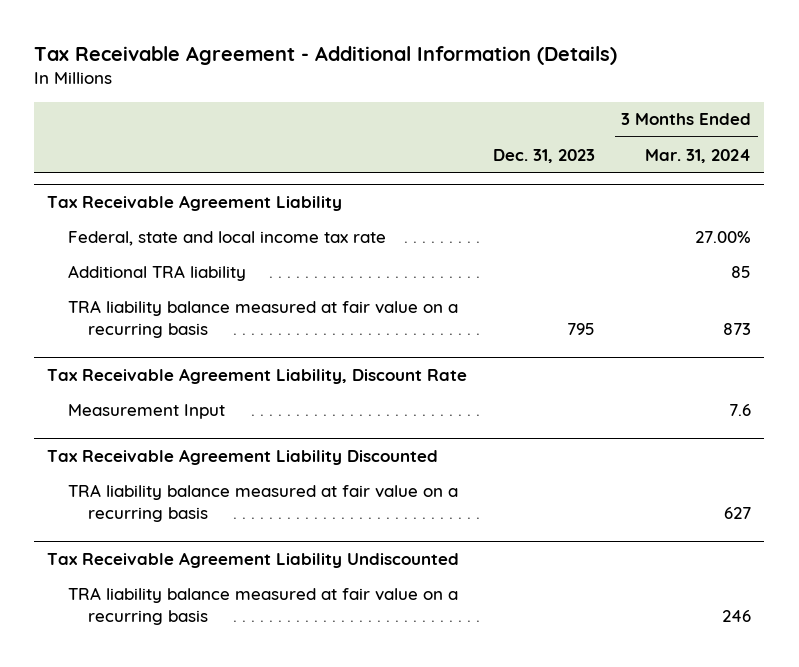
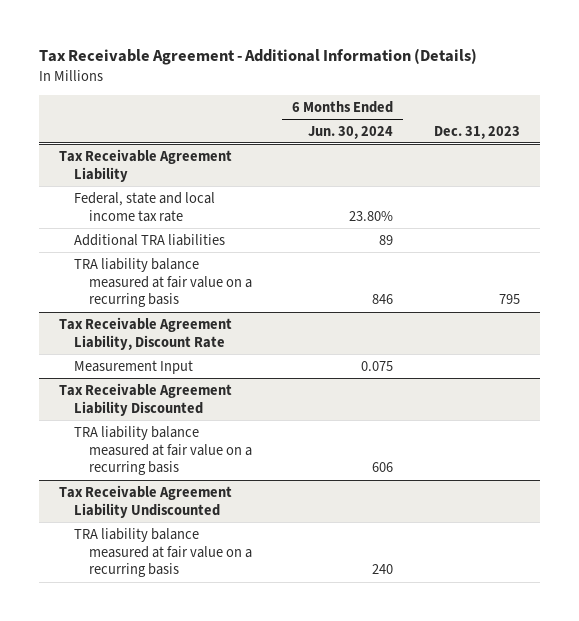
- | Dec. 31, 2023 | 3 Months Ended Mar. 31, 2024
+ | 6 Months Ended Jun. 30, 2024 | Dec. 31, 2023
@ Tax Receivable Agreement Liability
- Additional TRA liability | | 85
+ Additional TRA liabilities | 89 |

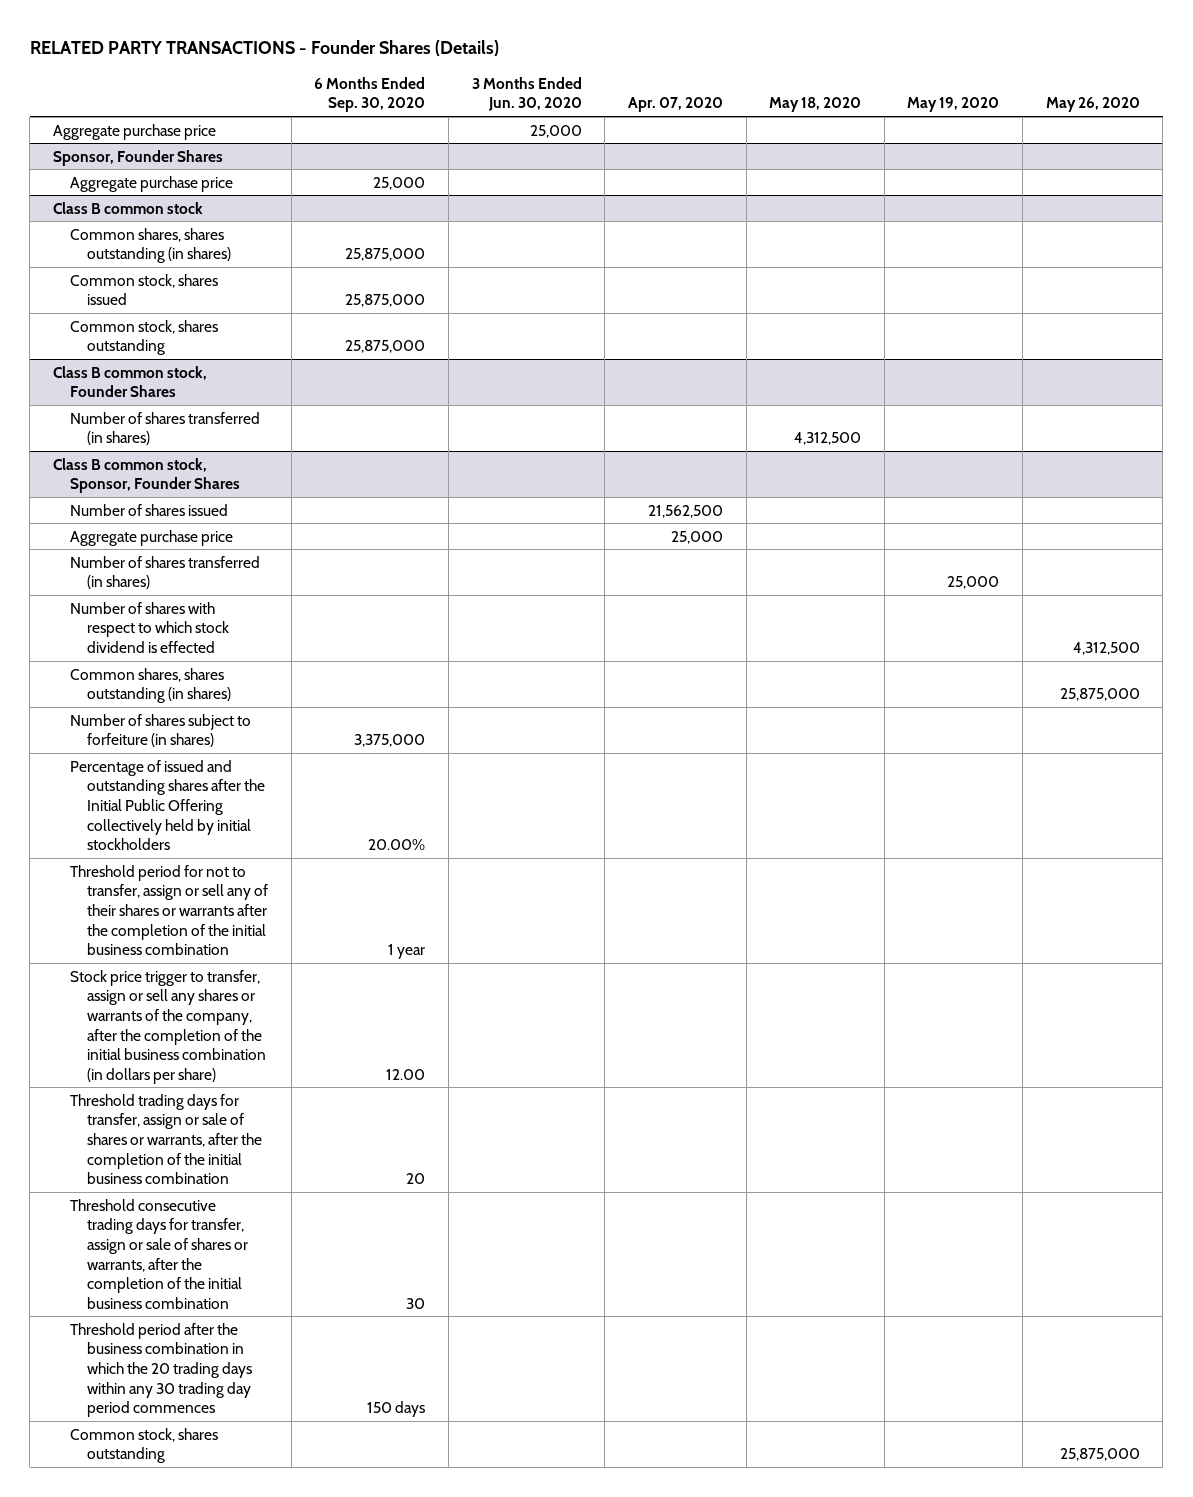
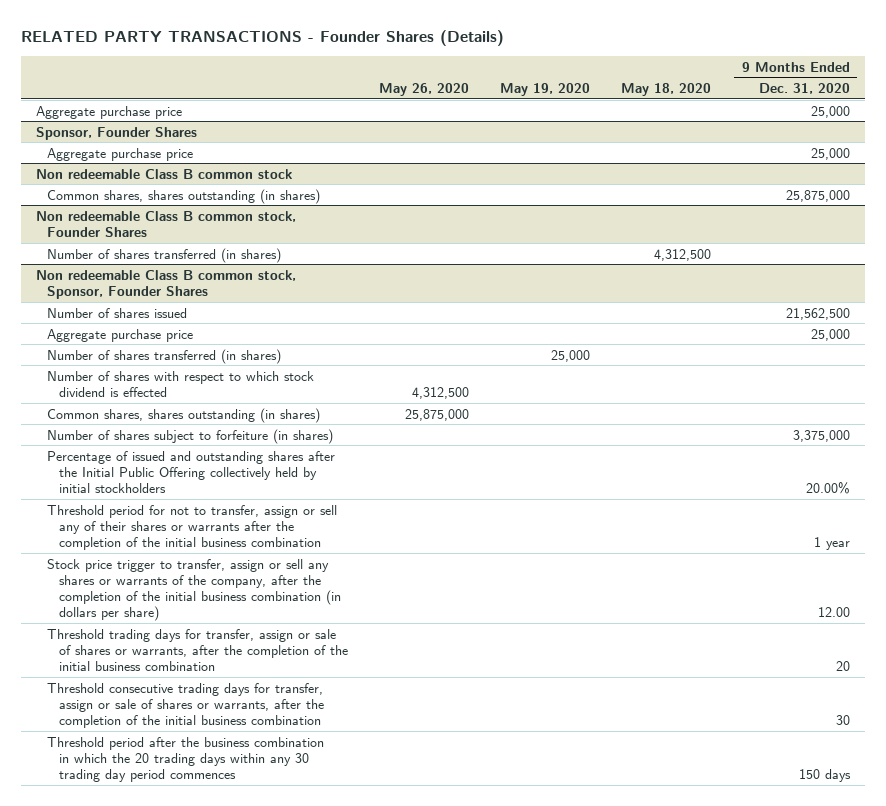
- | 6 Months Ended Sep. 30, 2020 | 3 Months Ended Jun. 30, 2020 | Apr. 07, 2020 | May 18, 2020 | May 19, 2020 | May 26, 2020
+ | May 26, 2020 | May 19, 2020 | May 18, 2020 | 9 Months Ended Dec. 31, 2020
- Class B common stock
+ Non redeemable Class B common stock
- Common stock, shares issued | 25,875,000 | | | | |
- Common stock, shares outstanding | 25,875,000 | | | | |
- Class B common stock, Founder Shares
+ Non redeemable Class B common stock, Founder Shares
- Class B common stock, Sponsor, Founder Shares
+ Non redeemable Class B common stock, Sponsor, Founder Shares
- Common stock, shares outstanding | | | | | | 25,875,000

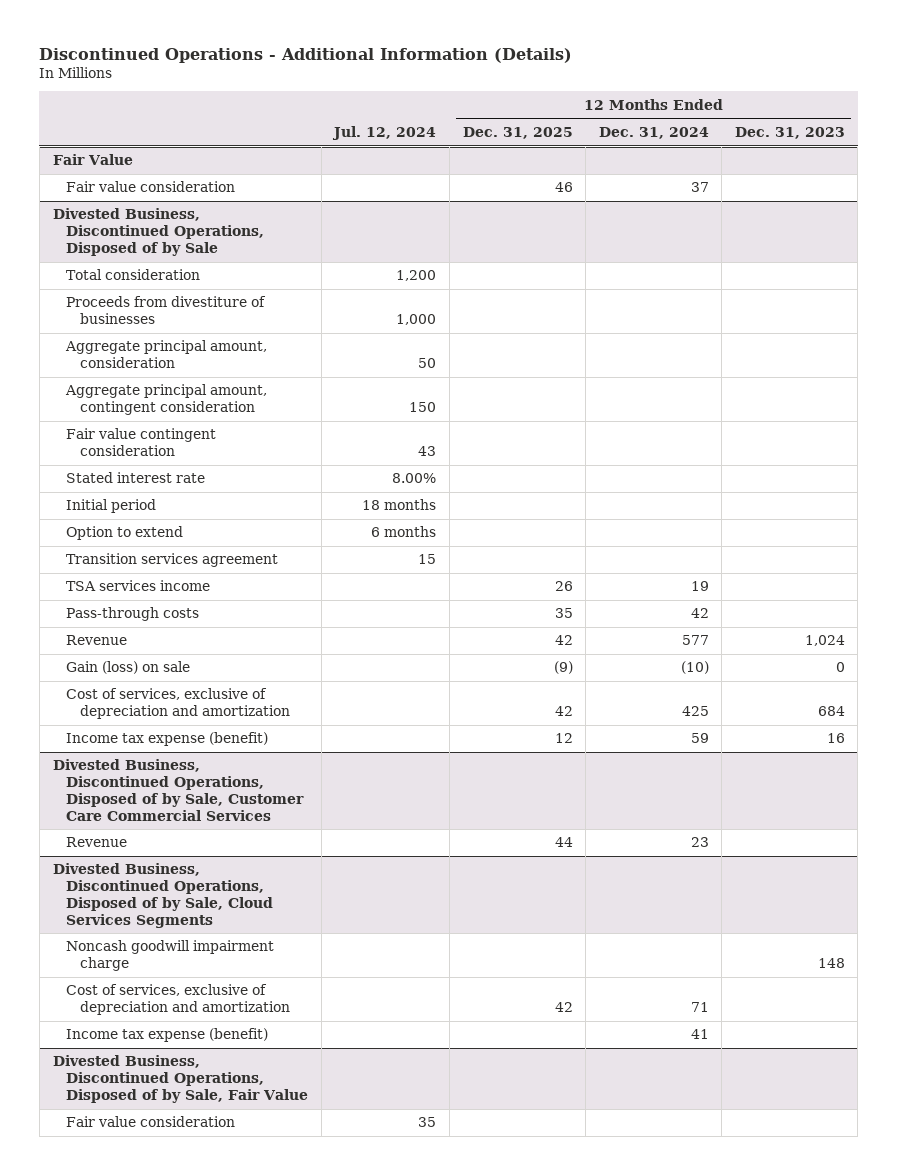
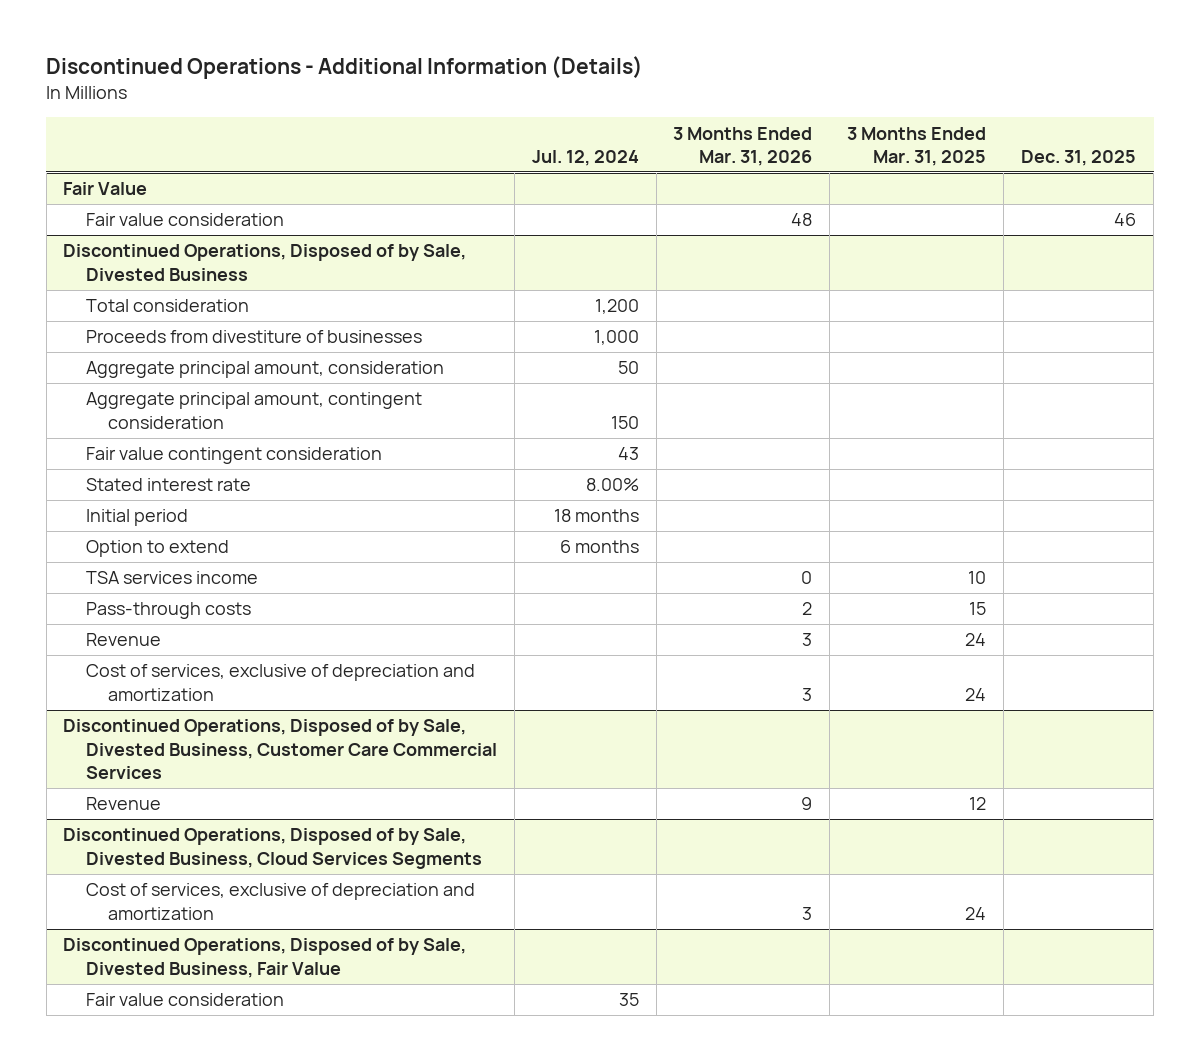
- | Jul. 12, 2024 | 12 Months Ended Dec. 31, 2025 | 12 Months Ended Dec. 31, 2024 | 12 Months Ended Dec. 31, 2023
+ | Jul. 12, 2024 | 3 Months Ended Mar. 31, 2026 | 3 Months Ended Mar. 31, 2025 | Dec. 31, 2025
- Divested Business, Discontinued Operations, Disposed of by Sale
+ Discontinued Operations, Disposed of by Sale, Divested Business
- Transition services agreement | 15 | | |
- Gain (loss) on sale | | (9) | (10) | 0
- Income tax expense (benefit) | | 12 | 59 | 16
- Divested Business, Discontinued Operations, Disposed of by Sale, Customer Care Commercial Services
+ Discontinued Operations, Disposed of by Sale, Divested Business, Customer Care Commercial Services
- Divested Business, Discontinued Operations, Disposed of by Sale, Cloud Services Segments
- Noncash goodwill impairment charge | | | | 148
+ Discontinued Operations, Disposed of by Sale, Divested Business, Cloud Services Segments
- Income tax expense (benefit) | | | 41 |
- Divested Business, Discontinued Operations, Disposed of by Sale, Fair Value
+ Discontinued Operations, Disposed of by Sale, Divested Business, Fair Value

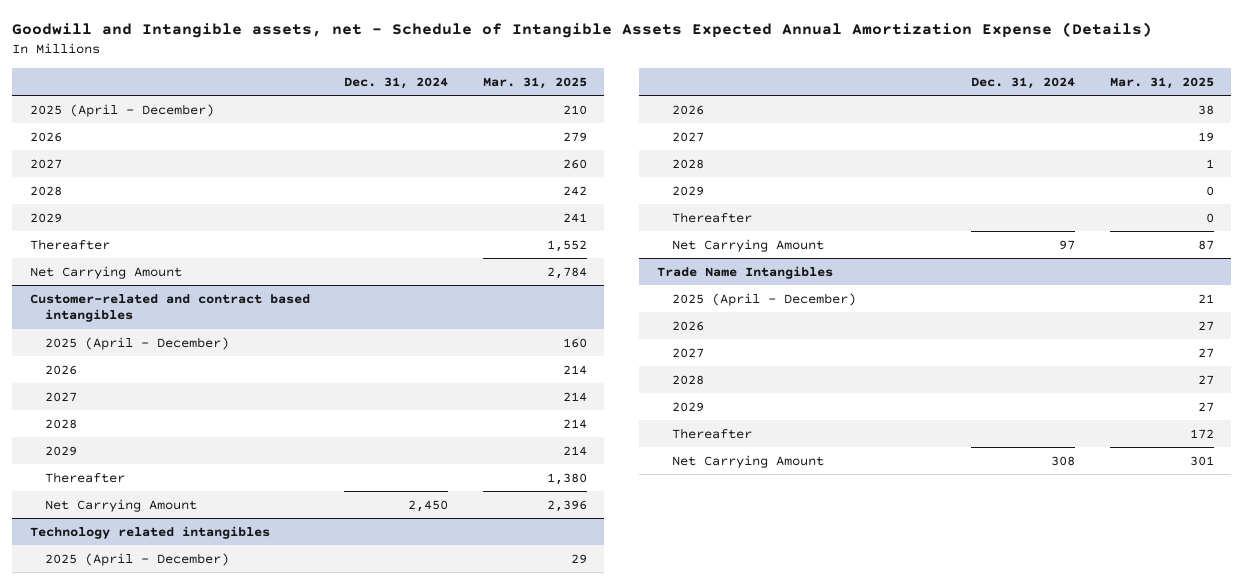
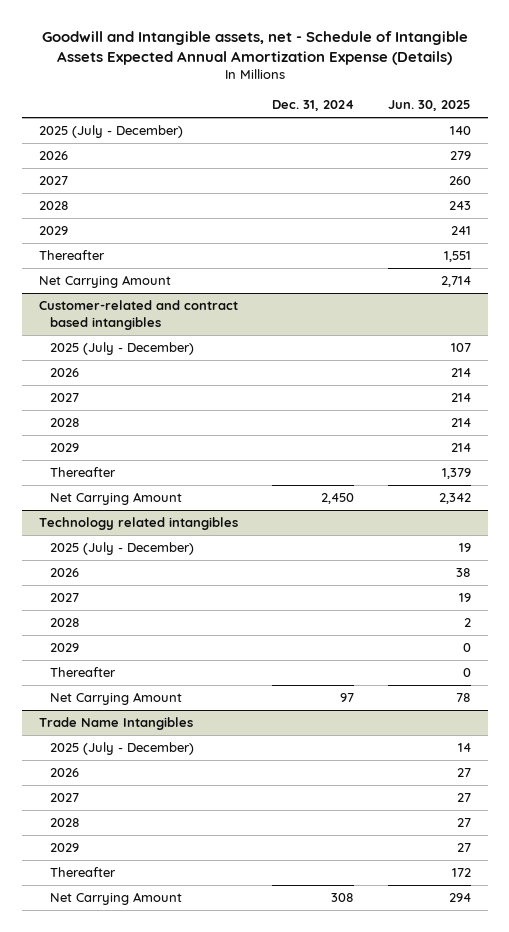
- | Dec. 31, 2024 | Mar. 31, 2025
+ | Dec. 31, 2024 | Jun. 30, 2025
- 2025 (April - December) | | 210
+ 2025 (July - December) | | 140
@ Customer-related and contract based intangibles
- 2025 (April - December) | | 160
+ 2025 (July - December) | | 107
@ Technology related intangibles
- 2025 (April - December) | | 29
+ 2025 (July - December) | | 19
@ Trade Name Intangibles
- 2025 (April - December) | | 21
+ 2025 (July - December) | | 14

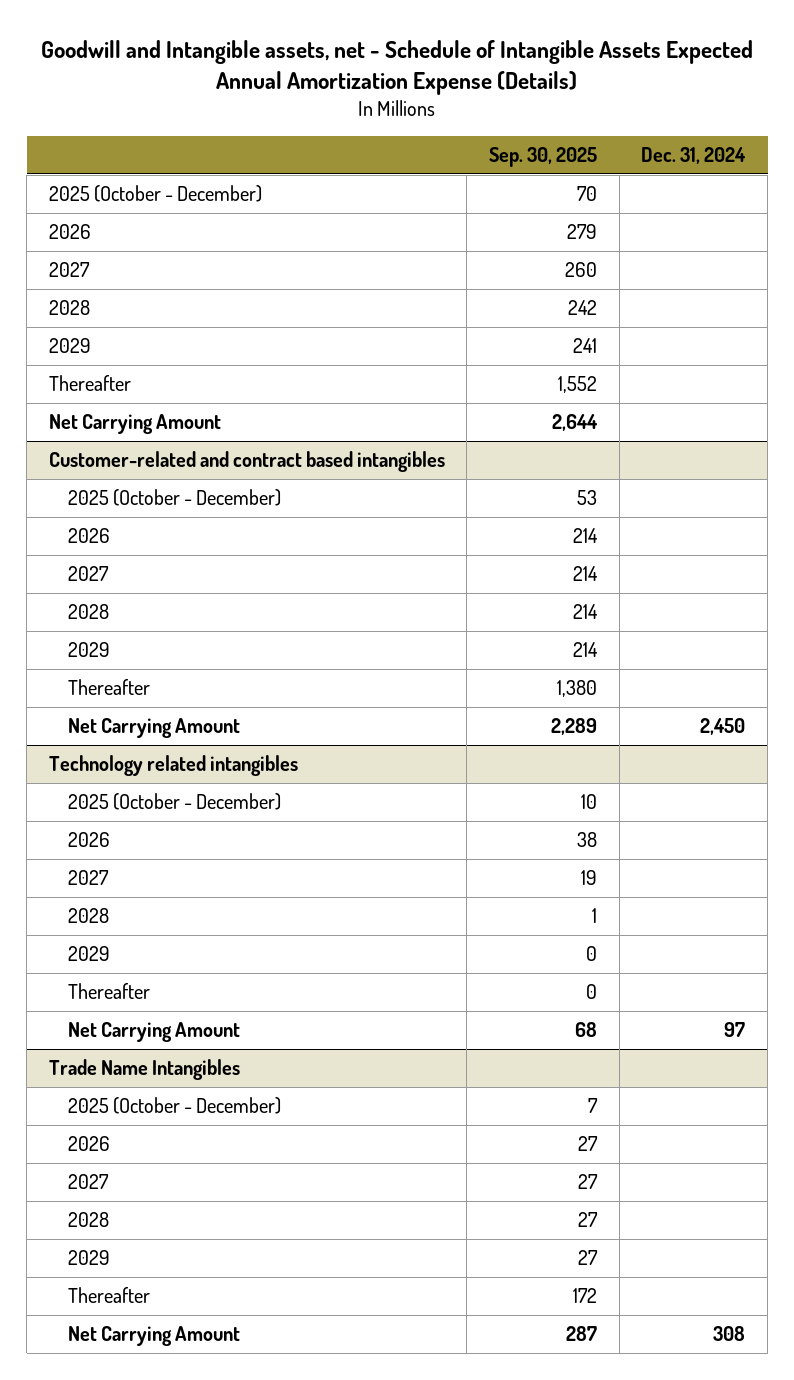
- | Dec. 31, 2024 | Jun. 30, 2025
+ | Sep. 30, 2025 | Dec. 31, 2024
- 2025 (July - December) | | 140
+ 2025 (October - December) | 70 |
@ Customer-related and contract based intangibles
- 2025 (July - December) | | 107
+ 2025 (October - December) | 53 |
@ Technology related intangibles
- 2025 (July - December) | | 19
+ 2025 (October - December) | 10 |
@ Trade Name Intangibles
- 2025 (July - December) | | 14
+ 2025 (October - December) | 7 |

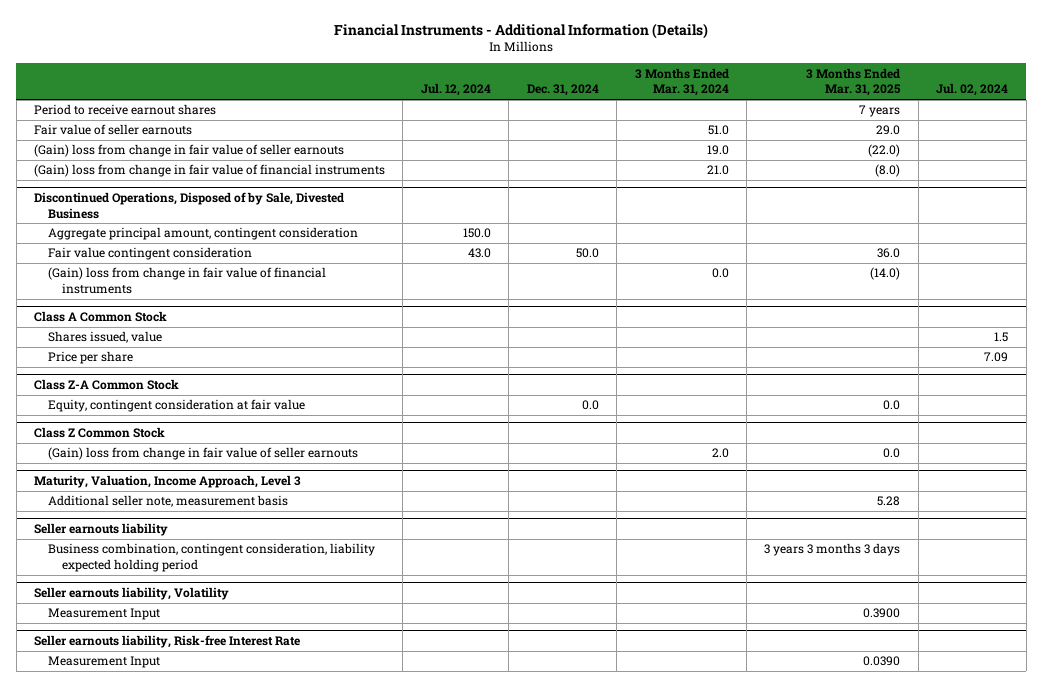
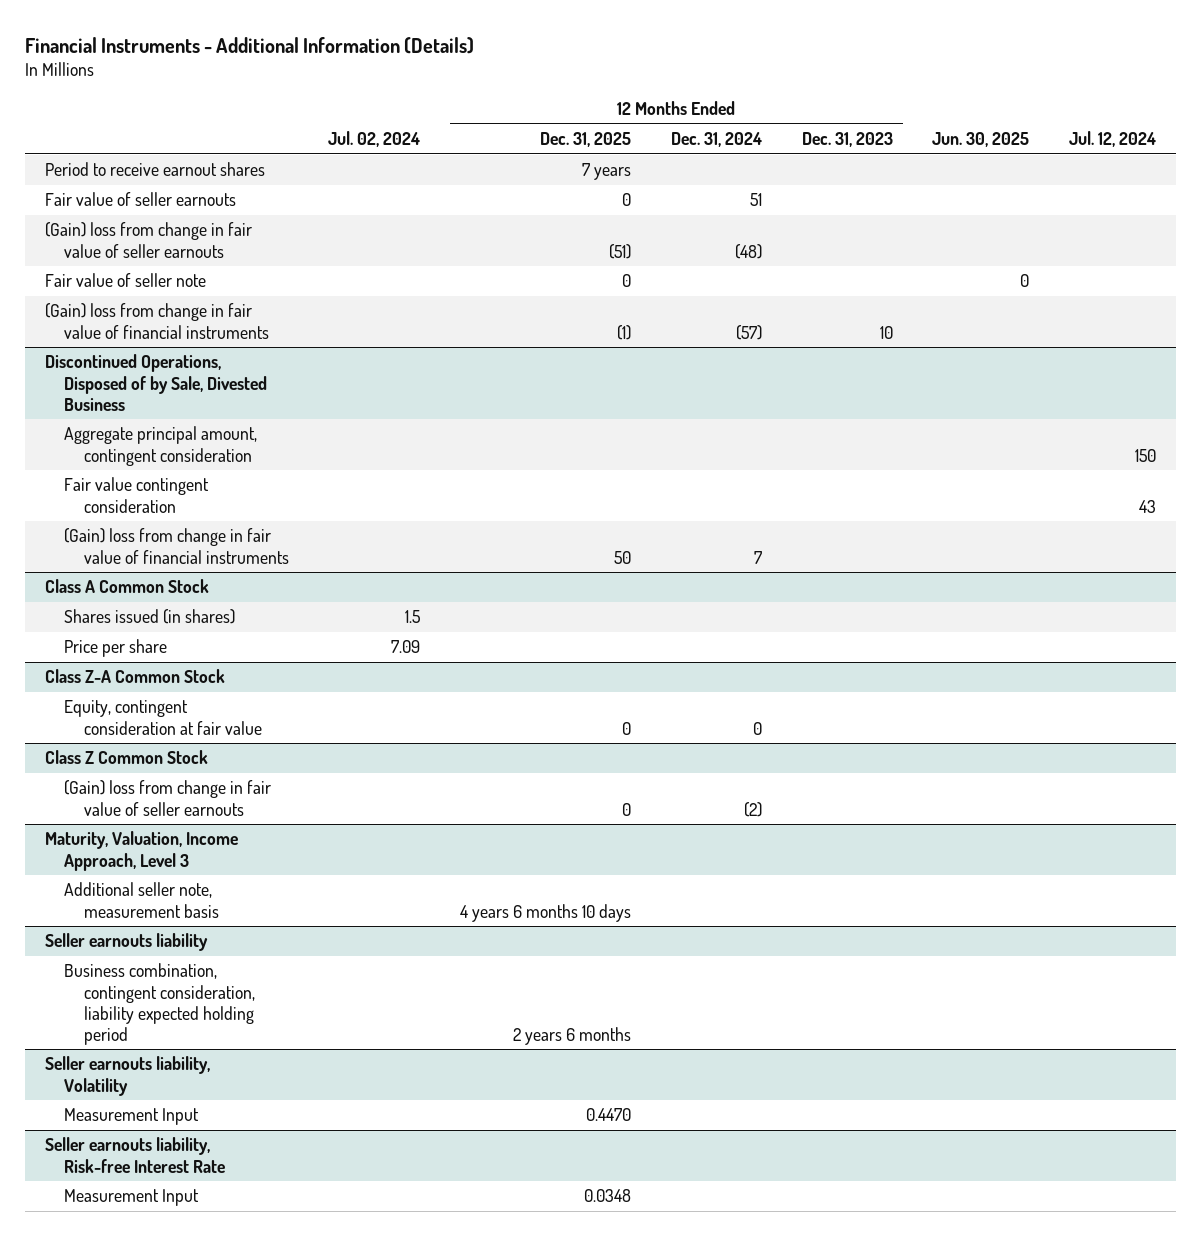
- | Jul. 12, 2024 | Dec. 31, 2024 | 3 Months Ended Mar. 31, 2024 | 3 Months Ended Mar. 31, 2025 | Jul. 02, 2024
+ | Jul. 02, 2024 | 12 Months Ended Dec. 31, 2025 | 12 Months Ended Dec. 31, 2024 | 12 Months Ended Dec. 31, 2023 | Jun. 30, 2025 | Jul. 12, 2024
+ Fair value of seller note | | 0 | | | 0 |
@ Discontinued Operations, Disposed of by Sale, Divested Business
- Aggregate principal amount, contingent consideration | 150.0 | | | |
- Fair value contingent consideration | 43.0 | 50.0 | | 36.0 |
+ Aggregate principal amount, contingent consideration | | | | | | 150
+ Fair value contingent consideration | | | | | | 43
@ Class A Common Stock
- Shares issued, value | | | | | 1.5
+ Shares issued (in shares) | 1.5 | | | | |

